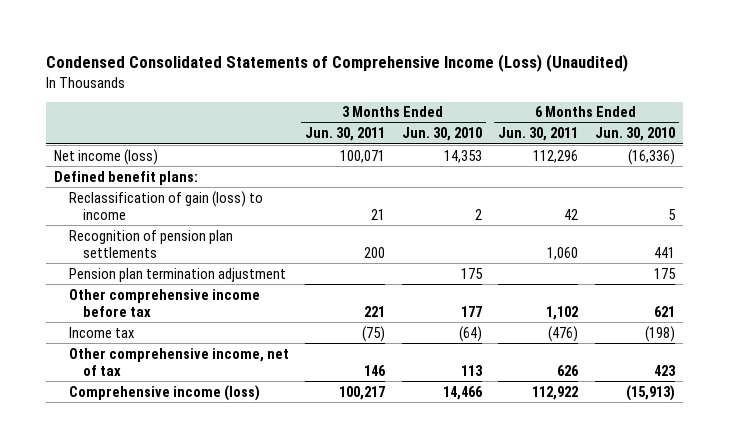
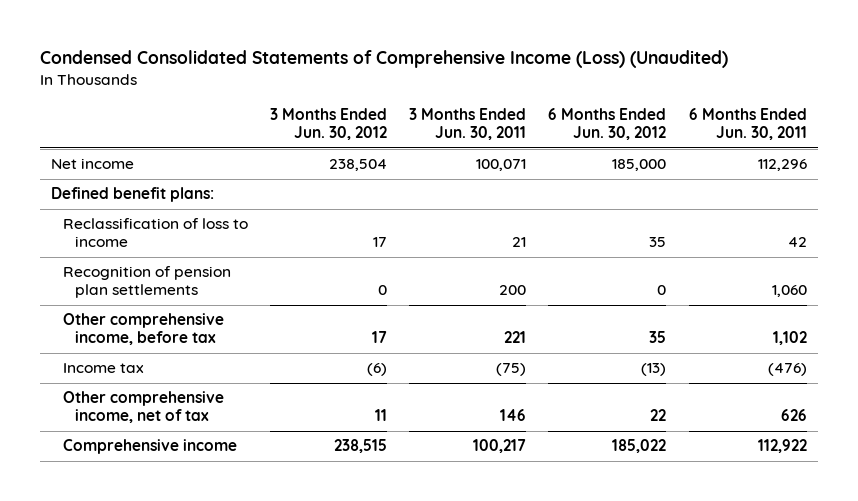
- | 3 Months Ended Jun. 30, 2011 | 3 Months Ended Jun. 30, 2010 | 6 Months Ended Jun. 30, 2011 | 6 Months Ended Jun. 30, 2010
+ | 3 Months Ended Jun. 30, 2012 | 3 Months Ended Jun. 30, 2011 | 6 Months Ended Jun. 30, 2012 | 6 Months Ended Jun. 30, 2011
- Net income (loss) | 100,071 | 14,353 | 112,296 | (16,336)
+ Net income | 238,504 | 100,071 | 185,000 | 112,296
- Reclassification of gain (loss) to income | 21 | 2 | 42 | 5
+ Reclassification of loss to income | 17 | 21 | 35 | 42
- Pension plan termination adjustment | | 175 | | 175
- Other comprehensive income before tax | 221 | 177 | 1,102 | 621
+ Other comprehensive income, before tax | 17 | 221 | 35 | 1,102
- Comprehensive income (loss) | 100,217 | 14,466 | 112,922 | (15,913)
+ Comprehensive income | 238,515 | 100,217 | 185,022 | 112,922

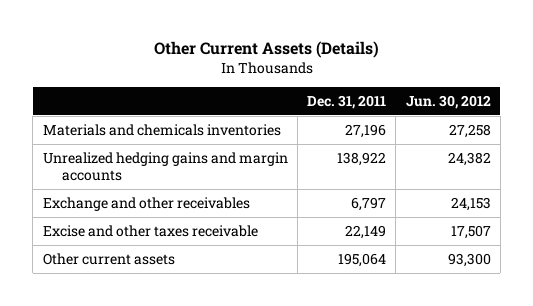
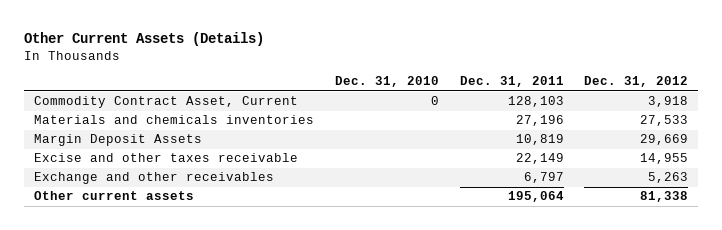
- | Dec. 31, 2011 | Jun. 30, 2012
+ | Dec. 31, 2010 | Dec. 31, 2011 | Dec. 31, 2012
+ Commodity Contract Asset, Current | 0 | 128,103 | 3,918
- Unrealized hedging gains and margin accounts | 138,922 | 24,382
+ Margin Deposit Assets | | 10,819 | 29,669
moved down: Exchange and other receivables | | 6,797 | 5,263

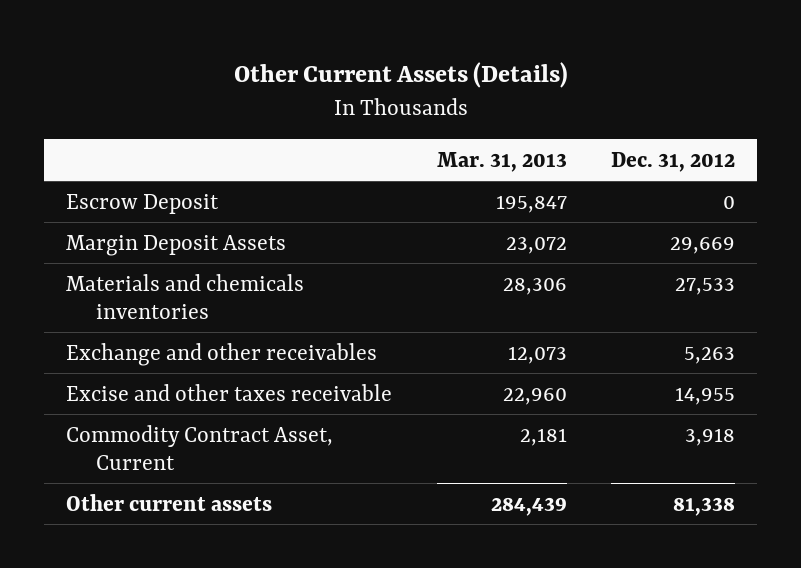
- | Dec. 31, 2010 | Dec. 31, 2011 | Dec. 31, 2012
+ | Mar. 31, 2013 | Dec. 31, 2012
+ Escrow Deposit | 195,847 | 0
moved down: Materials and chemicals inventories | 28,306 | 27,533
moved down: Excise and other taxes receivable | 22,960 | 14,955
moved down: Commodity Contract Asset, Current | 2,181 | 3,918

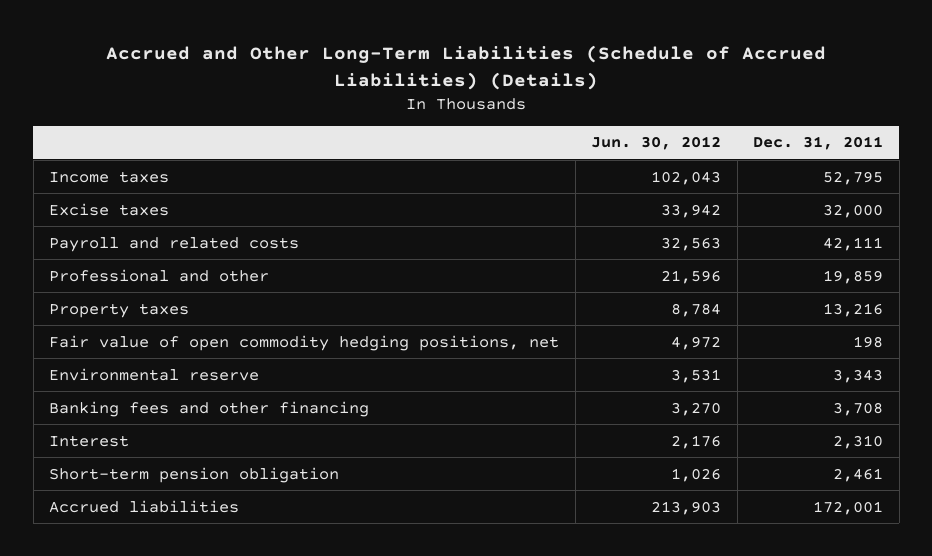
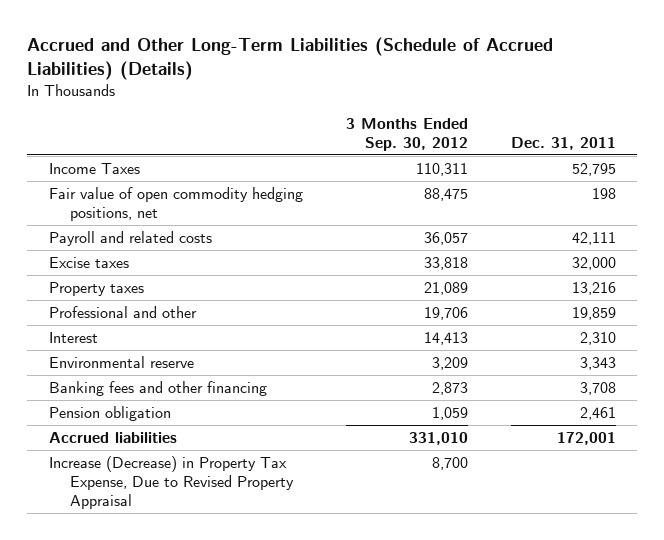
- | Jun. 30, 2012 | Dec. 31, 2011
+ | 3 Months Ended Sep. 30, 2012 | Dec. 31, 2011
- Income taxes | 102,043 | 52,795
+ Income Taxes | 110,311 | 52,795
moved up: Fair value of open commodity hedging positions, net | 88,475 | 198
moved down: Excise taxes | 33,818 | 32,000
moved down: Professional and other | 19,706 | 19,859
moved up: Interest | 14,413 | 2,310
- Short-term pension obligation | 1,026 | 2,461
+ Pension obligation | 1,059 | 2,461
+ Increase (Decrease) in Property Tax Expense, Due to Revised Property Appraisal | 8,700 |

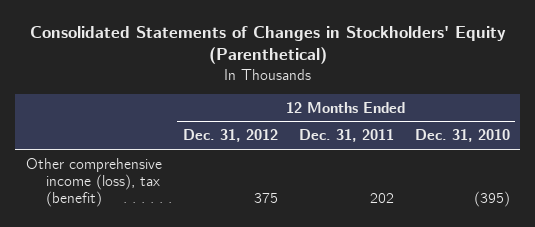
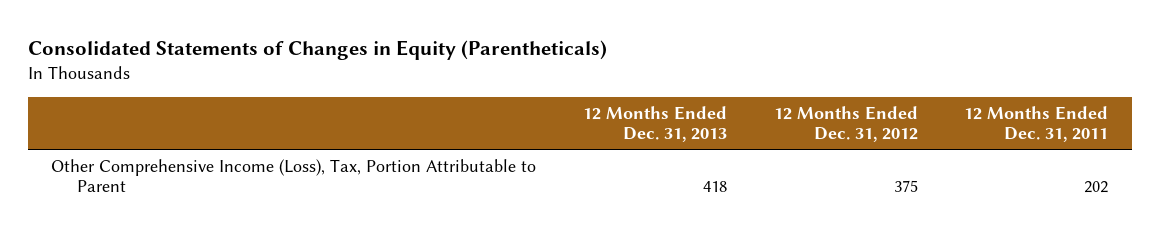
- Consolidated Statements of Changes in Stockholders' Equity (Parenthetical)
+ Consolidated Statements of Changes in Equity (Parentheticals)
- | 12 Months Ended Dec. 31, 2012 | 12 Months Ended Dec. 31, 2011 | 12 Months Ended Dec. 31, 2010
+ | 12 Months Ended Dec. 31, 2013 | 12 Months Ended Dec. 31, 2012 | 12 Months Ended Dec. 31, 2011
- Other comprehensive income (loss), tax (benefit) | 375 | 202 | (395)
+ Other Comprehensive Income (Loss), Tax, Portion Attributable to Parent | 418 | 375 | 202

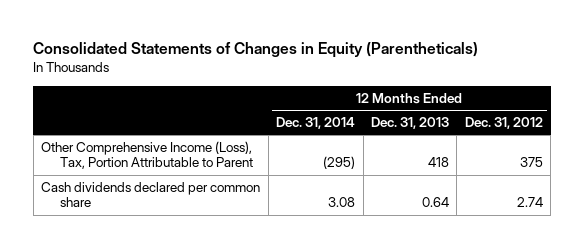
- | 12 Months Ended Dec. 31, 2013 | 12 Months Ended Dec. 31, 2012 | 12 Months Ended Dec. 31, 2011
+ | 12 Months Ended Dec. 31, 2014 | 12 Months Ended Dec. 31, 2013 | 12 Months Ended Dec. 31, 2012
+ Cash dividends declared per common share | 3.08 | 0.64 | 2.74

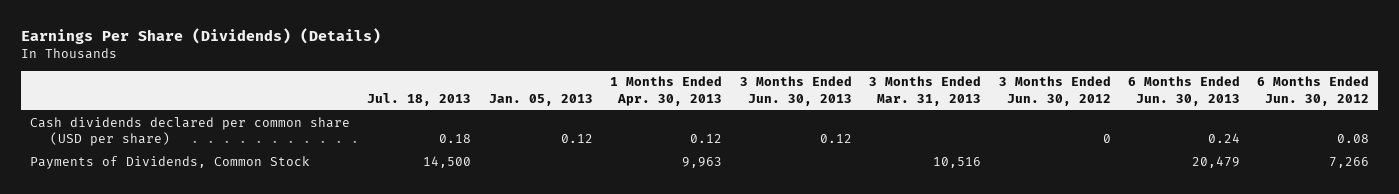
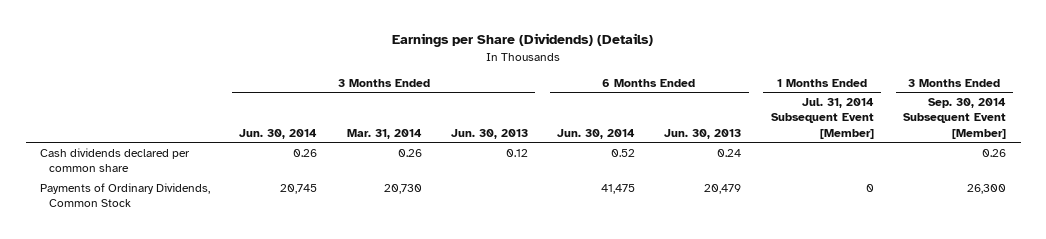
- Earnings Per Share (Dividends) (Details)
+ Earnings per Share (Dividends) (Details)
- | Jul. 18, 2013 | Jan. 05, 2013 | 1 Months Ended Apr. 30, 2013 | 3 Months Ended Jun. 30, 2013 | 3 Months Ended Mar. 31, 2013 | 3 Months Ended Jun. 30, 2012 | 6 Months Ended Jun. 30, 2013 | 6 Months Ended Jun. 30, 2012
+ | 3 Months Ended Jun. 30, 2014 | 3 Months Ended Mar. 31, 2014 | 3 Months Ended Jun. 30, 2013 | 6 Months Ended Jun. 30, 2014 | 6 Months Ended Jun. 30, 2013 | 1 Months Ended Jul. 31, 2014 Subsequent Event [Member] | 3 Months Ended Sep. 30, 2014 Subsequent Event [Member]
- Cash dividends declared per common share (USD per share) | 0.18 | 0.12 | 0.12 | 0.12 | | 0 | 0.24 | 0.08
- Payments of Dividends, Common Stock | 14,500 | | 9,963 | | 10,516 | | 20,479 | 7,266
+ Cash dividends declared per common share | 0.26 | 0.26 | 0.12 | 0.52 | 0.24 | | 0.26
+ Payments of Ordinary Dividends, Common Stock | 20,745 | 20,730 | | 41,475 | 20,479 | 0 | 26,300

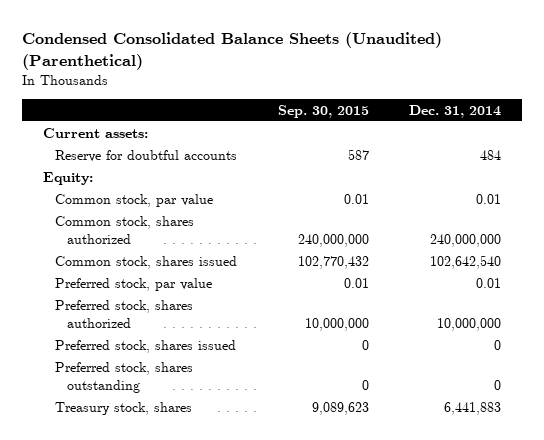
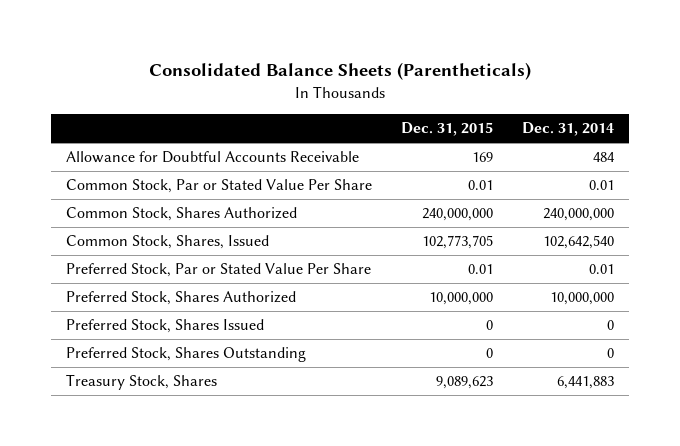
- Condensed Consolidated Balance Sheets (Unaudited) (Parenthetical)
+ Consolidated Balance Sheets (Parentheticals)
- | Sep. 30, 2015 | Dec. 31, 2014
+ | Dec. 31, 2015 | Dec. 31, 2014
- Current assets:
- Reserve for doubtful accounts | 587 | 484
- Equity:
- Common stock, par value | 0.01 | 0.01
- Common stock, shares authorized | 240,000,000 | 240,000,000
- Common stock, shares issued | 102,770,432 | 102,642,540
- Preferred stock, par value | 0.01 | 0.01
- Preferred stock, shares authorized | 10,000,000 | 10,000,000
- Preferred stock, shares issued | 0 | 0
- Preferred stock, shares outstanding | 0 | 0
- Treasury stock, shares | 9,089,623 | 6,441,883
+ Allowance for Doubtful Accounts Receivable | 169 | 484
+ Common Stock, Par or Stated Value Per Share | 0.01 | 0.01
+ Common Stock, Shares Authorized | 240,000,000 | 240,000,000
+ Common Stock, Shares, Issued | 102,773,705 | 102,642,540
+ Preferred Stock, Par or Stated Value Per Share | 0.01 | 0.01
+ Preferred Stock, Shares Authorized | 10,000,000 | 10,000,000
+ Preferred Stock, Shares Issued | 0 | 0
+ Preferred Stock, Shares Outstanding | 0 | 0
+ Treasury Stock, Shares | 9,089,623 | 6,441,883

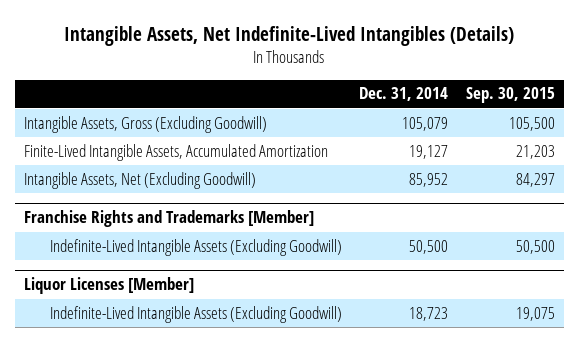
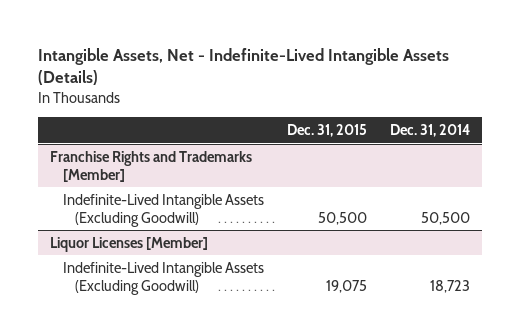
- Intangible Assets, Net Indefinite-Lived Intangibles (Details)
+ Intangible Assets, Net - Indefinite-Lived Intangible Assets (Details)
- | Dec. 31, 2014 | Sep. 30, 2015
+ | Dec. 31, 2015 | Dec. 31, 2014
- Intangible Assets, Gross (Excluding Goodwill) | 105,079 | 105,500
- Finite-Lived Intangible Assets, Accumulated Amortization | 19,127 | 21,203
- Intangible Assets, Net (Excluding Goodwill) | 85,952 | 84,297

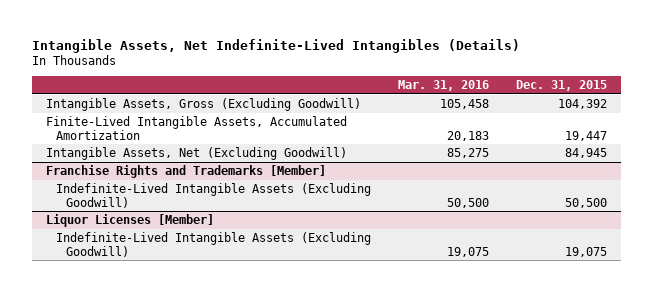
- Intangible Assets, Net - Indefinite-Lived Intangible Assets (Details)
+ Intangible Assets, Net Indefinite-Lived Intangibles (Details)
- | Dec. 31, 2015 | Dec. 31, 2014
+ | Mar. 31, 2016 | Dec. 31, 2015
+ Intangible Assets, Gross (Excluding Goodwill) | 105,458 | 104,392
+ Finite-Lived Intangible Assets, Accumulated Amortization | 20,183 | 19,447
+ Intangible Assets, Net (Excluding Goodwill) | 85,275 | 84,945

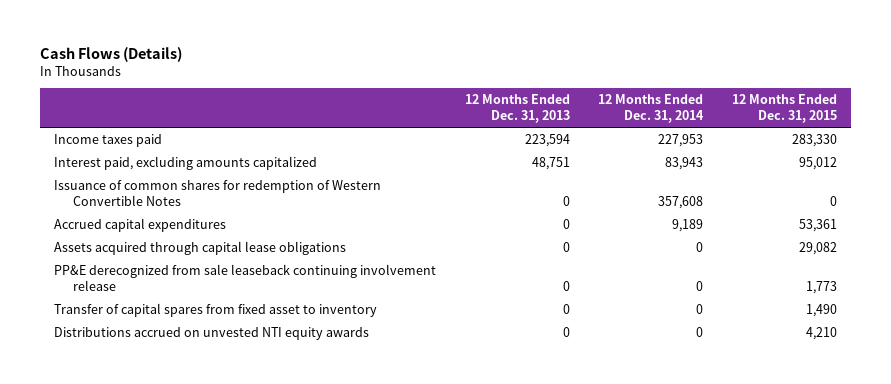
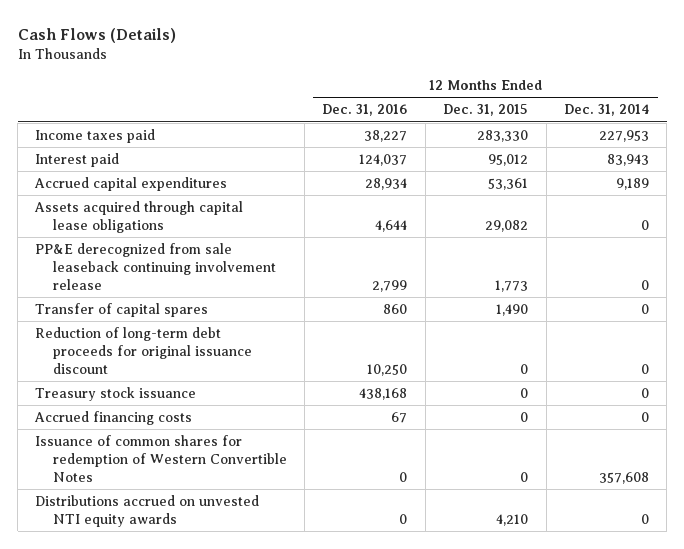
- | 12 Months Ended Dec. 31, 2013 | 12 Months Ended Dec. 31, 2014 | 12 Months Ended Dec. 31, 2015
+ | 12 Months Ended Dec. 31, 2016 | 12 Months Ended Dec. 31, 2015 | 12 Months Ended Dec. 31, 2014
- Interest paid, excluding amounts capitalized | 48,751 | 83,943 | 95,012
+ Interest paid | 124,037 | 95,012 | 83,943
- Transfer of capital spares from fixed asset to inventory | 0 | 0 | 1,490
+ Transfer of capital spares | 860 | 1,490 | 0
+ Reduction of long-term debt proceeds for original issuance discount | 10,250 | 0 | 0
+ Treasury stock issuance | 438,168 | 0 | 0
+ Accrued financing costs | 67 | 0 | 0
moved down: Issuance of common shares for redemption of Western Convertible Notes | 0 | 0 | 357,608

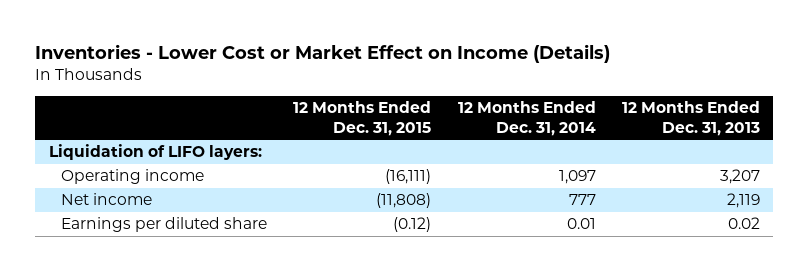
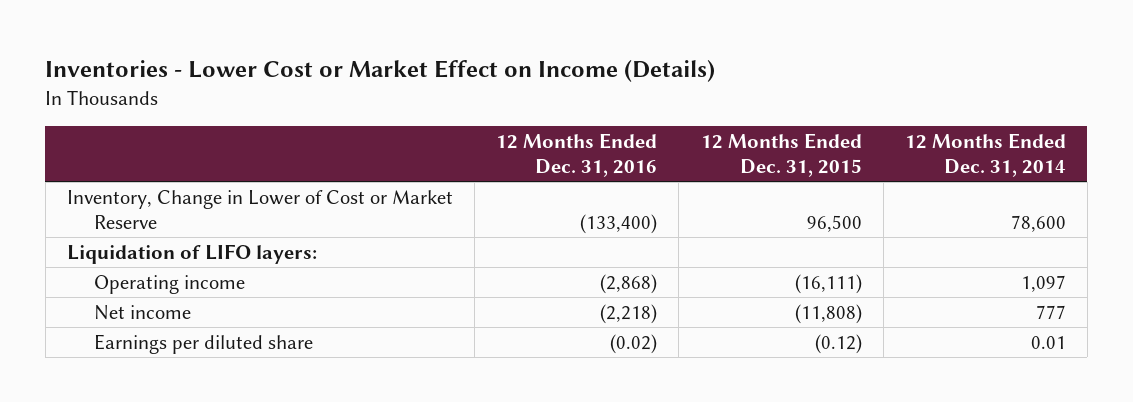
- | 12 Months Ended Dec. 31, 2015 | 12 Months Ended Dec. 31, 2014 | 12 Months Ended Dec. 31, 2013
+ | 12 Months Ended Dec. 31, 2016 | 12 Months Ended Dec. 31, 2015 | 12 Months Ended Dec. 31, 2014
+ Inventory, Change in Lower of Cost or Market Reserve | (133,400) | 96,500 | 78,600

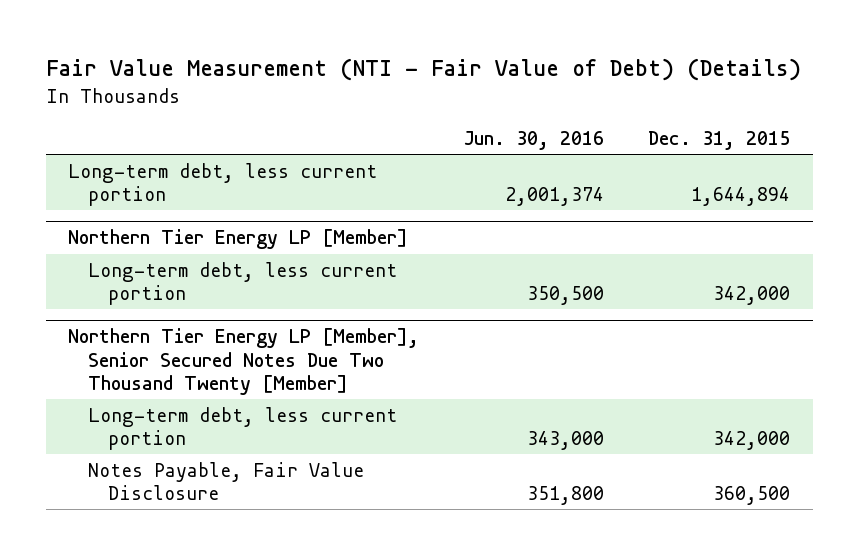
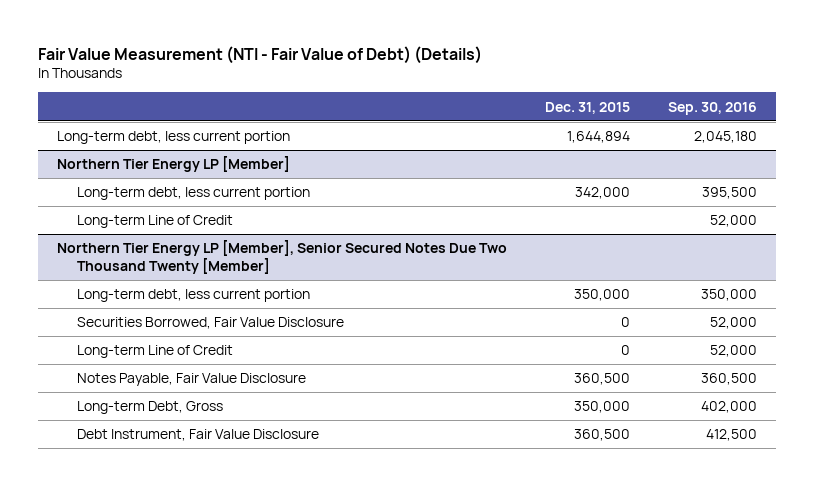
- | Jun. 30, 2016 | Dec. 31, 2015
+ | Dec. 31, 2015 | Sep. 30, 2016
@ Northern Tier Energy LP [Member]
+ Long-term Line of Credit | | 52,000
@ Northern Tier Energy LP [Member], Senior Secured Notes Due Two Thousand Twenty [Member]
- Long-term debt, less current portion | 343,000 | 342,000
+ Long-term debt, less current portion | 350,000 | 350,000
+ Securities Borrowed, Fair Value Disclosure | 0 | 52,000
+ Long-term Line of Credit | 0 | 52,000
+ Long-term Debt, Gross | 350,000 | 402,000
+ Debt Instrument, Fair Value Disclosure | 360,500 | 412,500

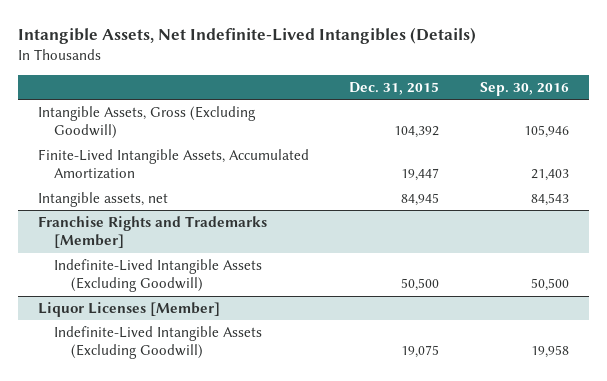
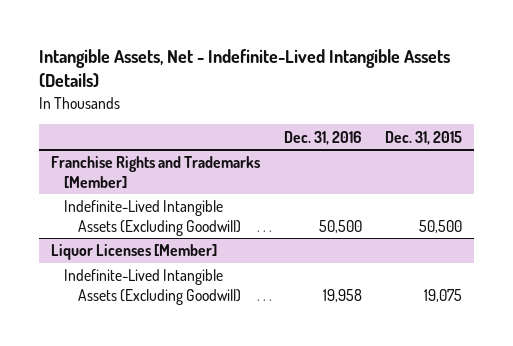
- Intangible Assets, Net Indefinite-Lived Intangibles (Details)
+ Intangible Assets, Net - Indefinite-Lived Intangible Assets (Details)
- | Dec. 31, 2015 | Sep. 30, 2016
+ | Dec. 31, 2016 | Dec. 31, 2015
- Intangible Assets, Gross (Excluding Goodwill) | 104,392 | 105,946
- Finite-Lived Intangible Assets, Accumulated Amortization | 19,447 | 21,403
- Intangible assets, net | 84,945 | 84,543

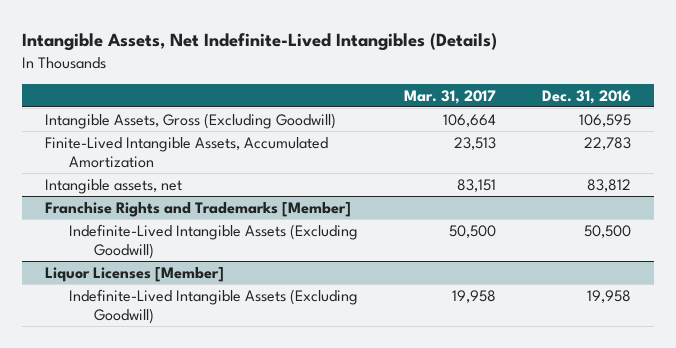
- Intangible Assets, Net - Indefinite-Lived Intangible Assets (Details)
+ Intangible Assets, Net Indefinite-Lived Intangibles (Details)
- | Dec. 31, 2016 | Dec. 31, 2015
+ | Mar. 31, 2017 | Dec. 31, 2016
+ Intangible Assets, Gross (Excluding Goodwill) | 106,664 | 106,595
+ Finite-Lived Intangible Assets, Accumulated Amortization | 23,513 | 22,783
+ Intangible assets, net | 83,151 | 83,812

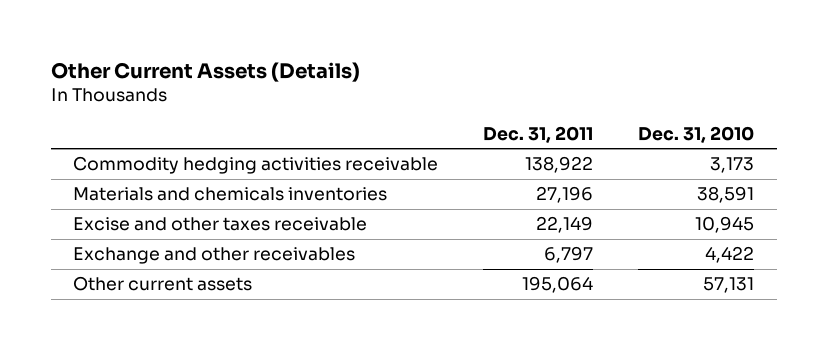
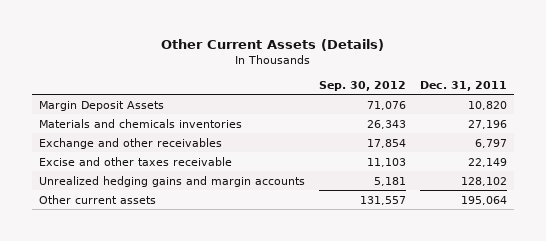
- | Dec. 31, 2011 | Dec. 31, 2010
+ | Sep. 30, 2012 | Dec. 31, 2011
- Commodity hedging activities receivable | 138,922 | 3,173
+ Margin Deposit Assets | 71,076 | 10,820
moved down: Excise and other taxes receivable | 11,103 | 22,149
+ Unrealized hedging gains and margin accounts | 5,181 | 128,102

